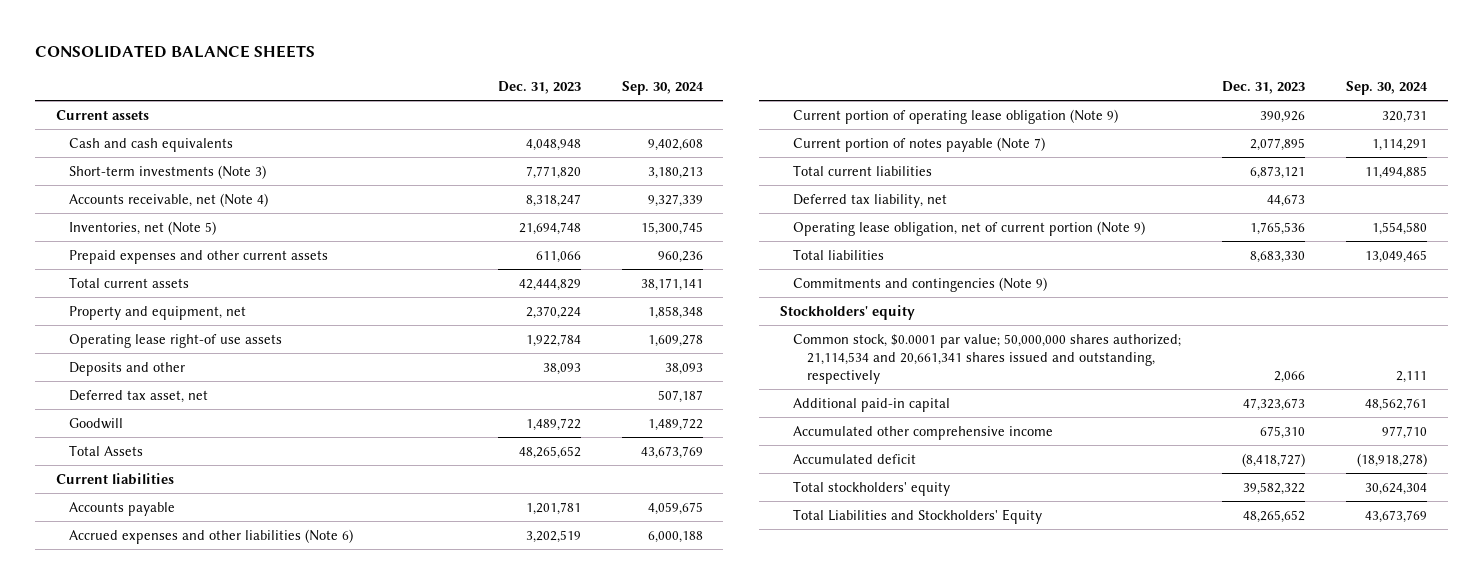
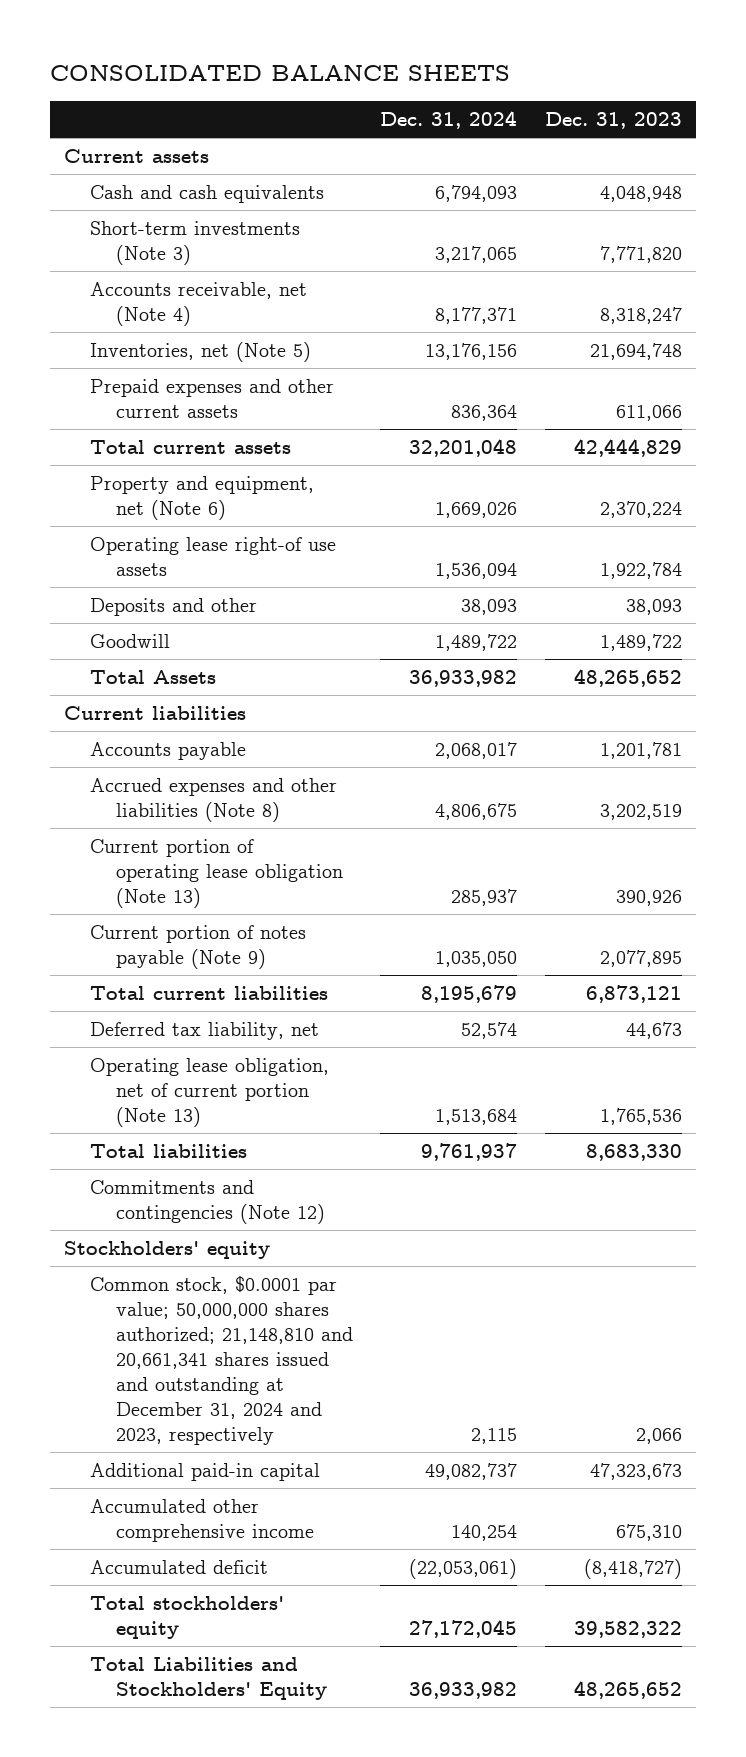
- | Dec. 31, 2023 | Sep. 30, 2024
+ | Dec. 31, 2024 | Dec. 31, 2023
- Property and equipment, net | 2,370,224 | 1,858,348
+ Property and equipment, net (Note 6) | 1,669,026 | 2,370,224
- Deferred tax asset, net | | 507,187
- Accrued expenses and other liabilities (Note 6) | 3,202,519 | 6,000,188
- Current portion of operating lease obligation (Note 9) | 390,926 | 320,731
- Current portion of notes payable (Note 7) | 2,077,895 | 1,114,291
+ Accrued expenses and other liabilities (Note 8) | 4,806,675 | 3,202,519
+ Current portion of operating lease obligation (Note 13) | 285,937 | 390,926
+ Current portion of notes payable (Note 9) | 1,035,050 | 2,077,895
- Operating lease obligation, net of current portion (Note 9) | 1,765,536 | 1,554,580
+ Operating lease obligation, net of current portion (Note 13) | 1,513,684 | 1,765,536
- Commitments and contingencies (Note 9)
+ Commitments and contingencies (Note 12)
- Common stock, $0.0001 par value; 50,000,000 shares authorized; 21,114,534 and 20,661,341 shares issued and outstanding, respectively | 2,066 | 2,111
+ Common stock, $0.0001 par value; 50,000,000 shares authorized; 21,148,810 and 20,661,341 shares issued and outstanding at December 31, 2024 and 2023, respectively | 2,115 | 2,066

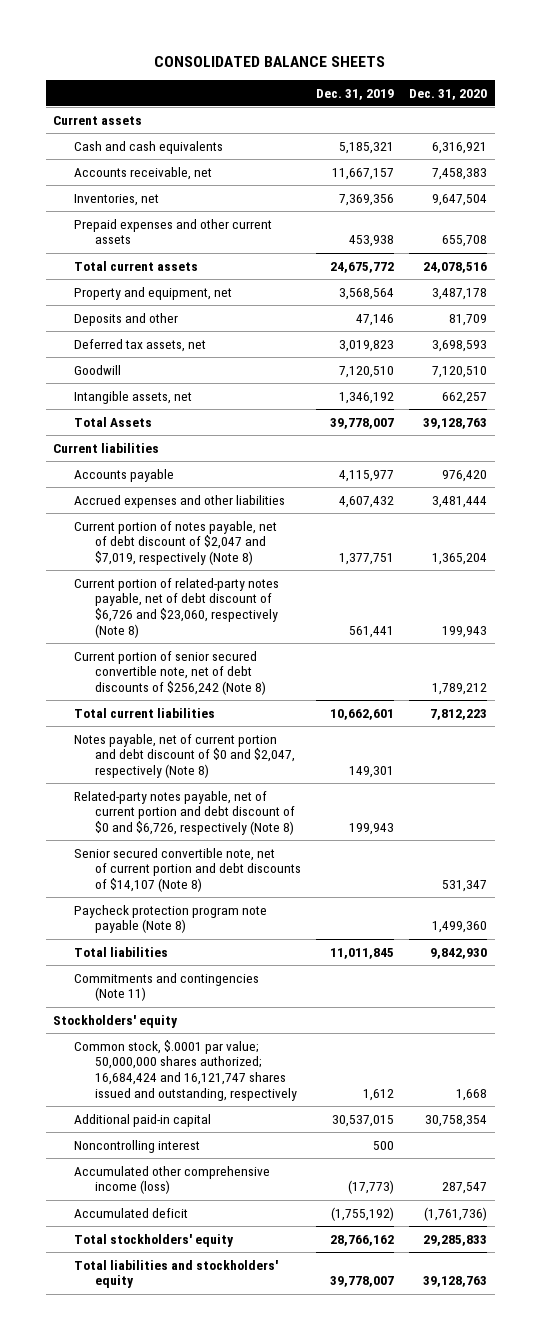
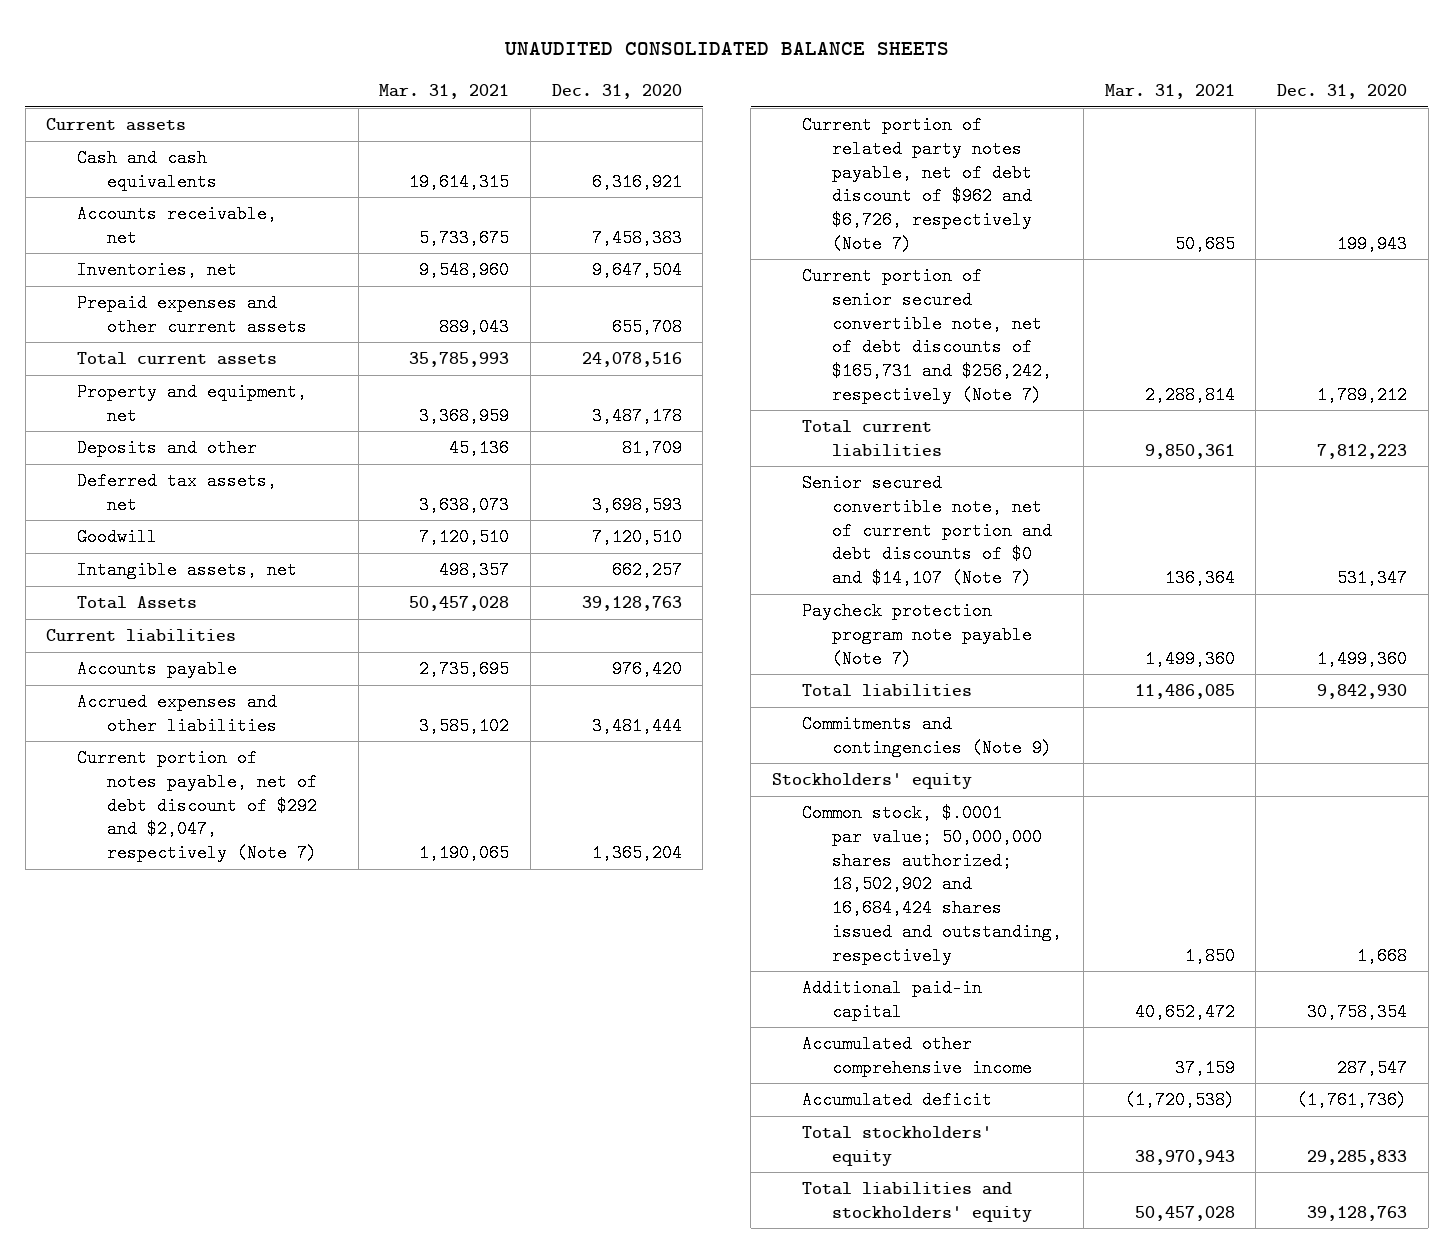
- CONSOLIDATED BALANCE SHEETS
+ UNAUDITED CONSOLIDATED BALANCE SHEETS
- | Dec. 31, 2019 | Dec. 31, 2020
+ | Mar. 31, 2021 | Dec. 31, 2020
- Current portion of notes payable, net of debt discount of $2,047 and $7,019, respectively (Note 8) | 1,377,751 | 1,365,204
- Current portion of related-party notes payable, net of debt discount of $6,726 and $23,060, respectively (Note 8) | 561,441 | 199,943
- Current portion of senior secured convertible note, net of debt discounts of $256,242 (Note 8) | | 1,789,212
+ Current portion of notes payable, net of debt discount of $292 and $2,047, respectively (Note 7) | 1,190,065 | 1,365,204
+ Current portion of related party notes payable, net of debt discount of $962 and $6,726, respectively (Note 7) | 50,685 | 199,943
+ Current portion of senior secured convertible note, net of debt discounts of $165,731 and $256,242, respectively (Note 7) | 2,288,814 | 1,789,212
- Notes payable, net of current portion and debt discount of $0 and $2,047, respectively (Note 8) | 149,301 |
- Related-party notes payable, net of current portion and debt discount of $0 and $6,726, respectively (Note 8) | 199,943 |
- Senior secured convertible note, net of current portion and debt discounts of $14,107 (Note 8) | | 531,347
- Paycheck protection program note payable (Note 8) | | 1,499,360
+ Senior secured convertible note, net of current portion and debt discounts of $0 and $14,107 (Note 7) | 136,364 | 531,347
+ Paycheck protection program note payable (Note 7) | 1,499,360 | 1,499,360
- Commitments and contingencies (Note 11)
+ Commitments and contingencies (Note 9)
- Common stock, $.0001 par value; 50,000,000 shares authorized; 16,684,424 and 16,121,747 shares issued and outstanding, respectively | 1,612 | 1,668
+ Common stock, $.0001 par value; 50,000,000 shares authorized; 18,502,902 and 16,684,424 shares issued and outstanding, respectively | 1,850 | 1,668
- Noncontrolling interest | 500 |
- Accumulated other comprehensive income (loss) | (17,773) | 287,547
+ Accumulated other comprehensive income | 37,159 | 287,547

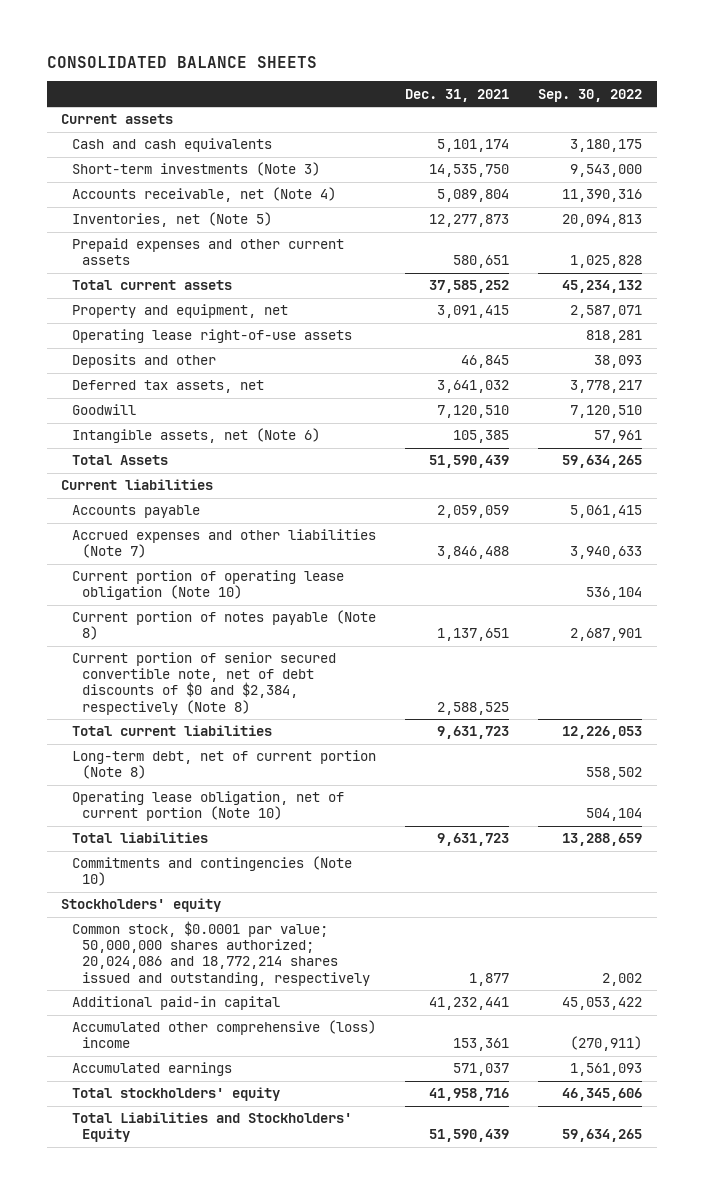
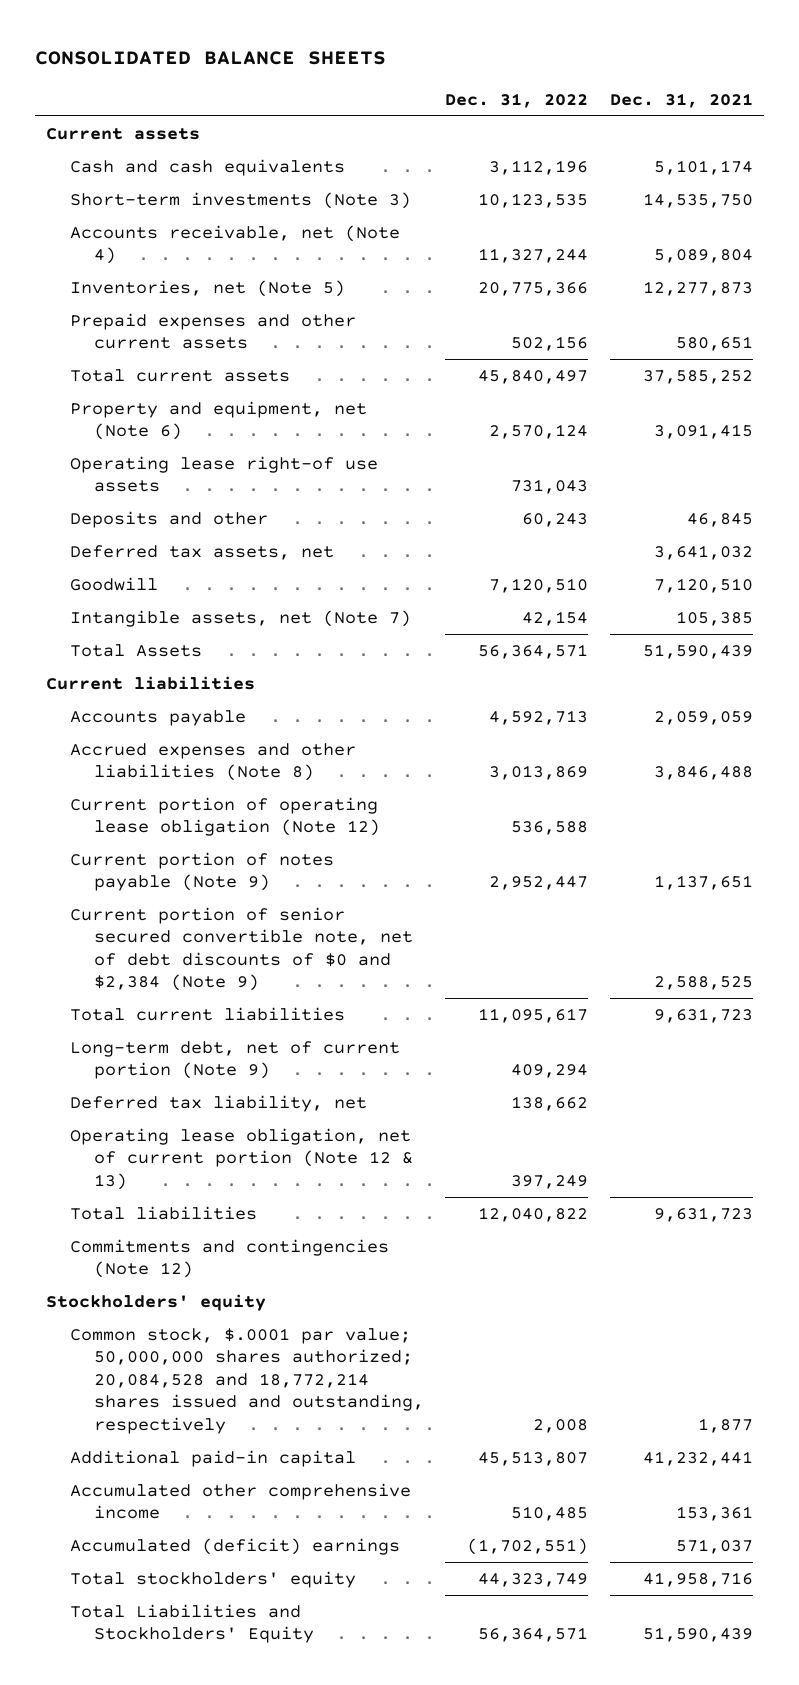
- | Dec. 31, 2021 | Sep. 30, 2022
+ | Dec. 31, 2022 | Dec. 31, 2021
- Property and equipment, net | 3,091,415 | 2,587,071
- Operating lease right-of-use assets | | 818,281
+ Property and equipment, net (Note 6) | 2,570,124 | 3,091,415
+ Operating lease right-of use assets | 731,043 |
- Intangible assets, net (Note 6) | 105,385 | 57,961
+ Intangible assets, net (Note 7) | 42,154 | 105,385
- Accrued expenses and other liabilities (Note 7) | 3,846,488 | 3,940,633
- Current portion of operating lease obligation (Note 10) | | 536,104
- Current portion of notes payable (Note 8) | 1,137,651 | 2,687,901
- Current portion of senior secured convertible note, net of debt discounts of $0 and $2,384, respectively (Note 8) | 2,588,525 |
+ Accrued expenses and other liabilities (Note 8) | 3,013,869 | 3,846,488
+ Current portion of operating lease obligation (Note 12) | 536,588 |
+ Current portion of notes payable (Note 9) | 2,952,447 | 1,137,651
+ Current portion of senior secured convertible note, net of debt discounts of $0 and $2,384 (Note 9) | | 2,588,525
- Long-term debt, net of current portion (Note 8) | | 558,502
- Operating lease obligation, net of current portion (Note 10) | | 504,104
+ Long-term debt, net of current portion (Note 9) | 409,294 |
+ Deferred tax liability, net | 138,662 |
+ Operating lease obligation, net of current portion (Note 12 & 13) | 397,249 |
- Commitments and contingencies (Note 10)
+ Commitments and contingencies (Note 12)
- Common stock, $0.0001 par value; 50,000,000 shares authorized; 20,024,086 and 18,772,214 shares issued and outstanding, respectively | 1,877 | 2,002
+ Common stock, $.0001 par value; 50,000,000 shares authorized; 20,084,528 and 18,772,214 shares issued and outstanding, respectively | 2,008 | 1,877
- Accumulated other comprehensive (loss) income | 153,361 | (270,911)
- Accumulated earnings | 571,037 | 1,561,093
+ Accumulated other comprehensive income | 510,485 | 153,361
+ Accumulated (deficit) earnings | (1,702,551) | 571,037

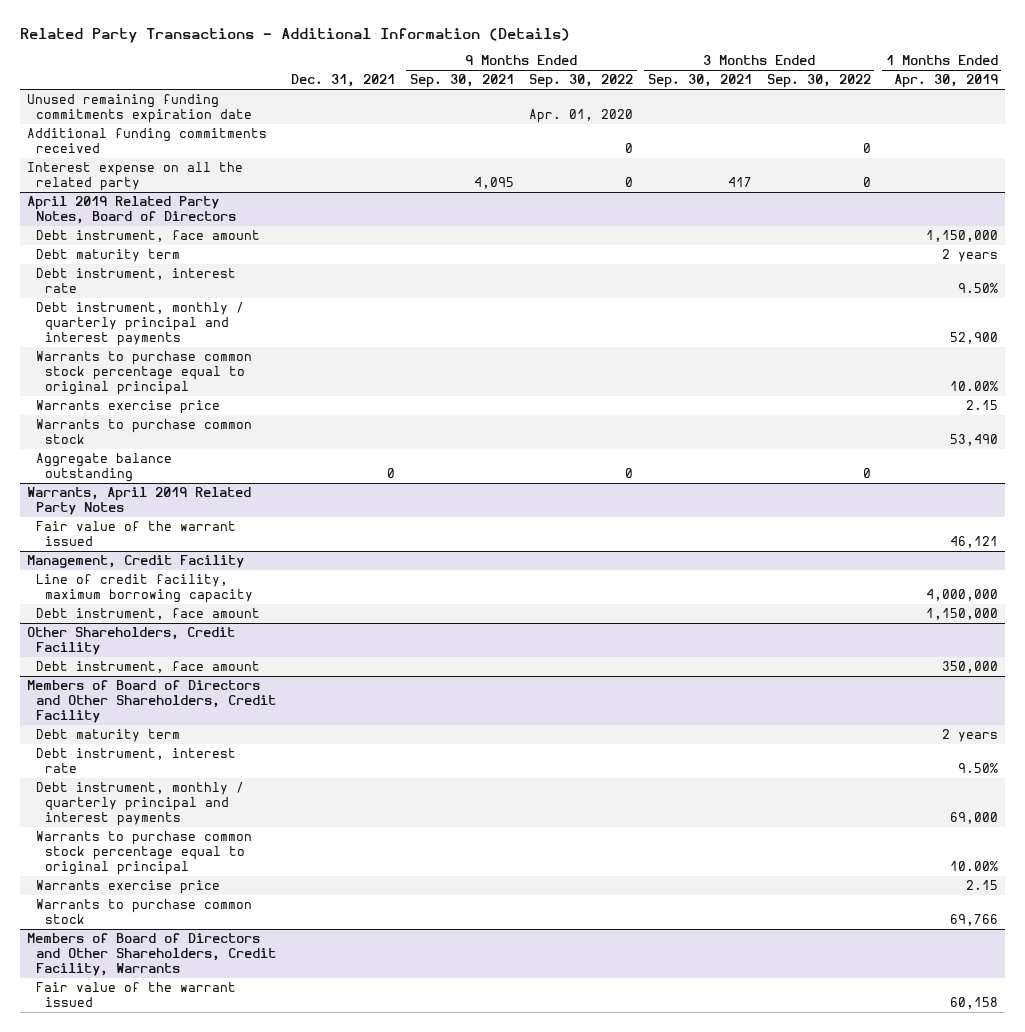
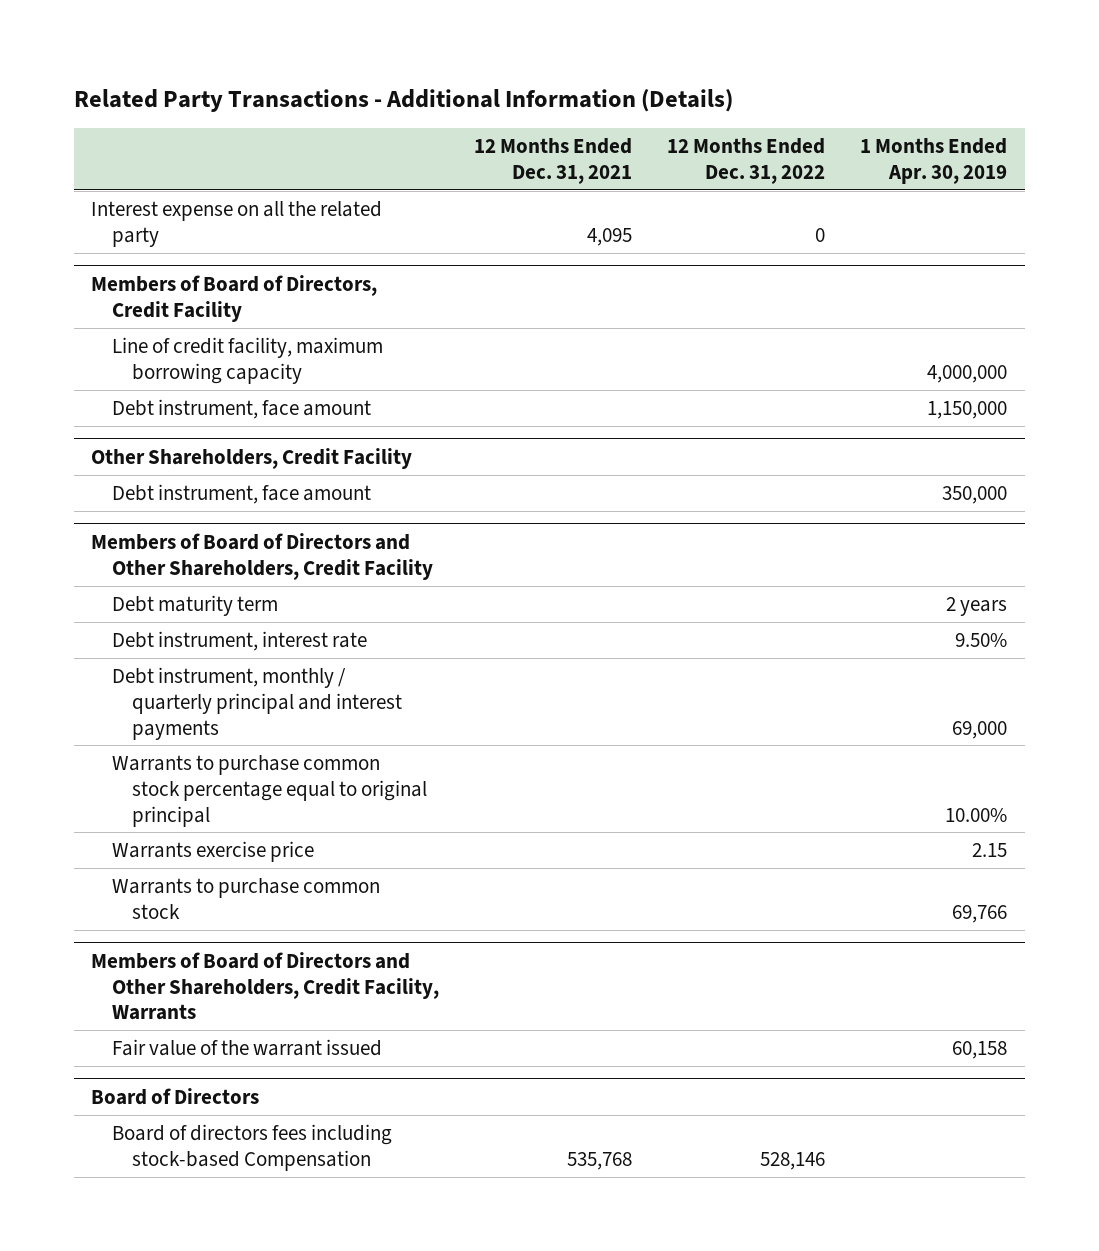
- | Dec. 31, 2021 | 9 Months Ended Sep. 30, 2021 | 9 Months Ended Sep. 30, 2022 | 3 Months Ended Sep. 30, 2021 | 3 Months Ended Sep. 30, 2022 | 1 Months Ended Apr. 30, 2019
+ | 12 Months Ended Dec. 31, 2021 | 12 Months Ended Dec. 31, 2022 | 1 Months Ended Apr. 30, 2019
- Unused remaining funding commitments expiration date | | | Apr. 01, 2020 | | |
- Additional funding commitments received | | | 0 | | 0 |
- April 2019 Related Party Notes, Board of Directors
- Debt instrument, face amount | | | | | | 1,150,000
- Debt maturity term | | | | | | 2 years
- Debt instrument, interest rate | | | | | | 9.50%
- Debt instrument, monthly / quarterly principal and interest payments | | | | | | 52,900
- Warrants to purchase common stock percentage equal to original principal | | | | | | 10.00%
- Warrants exercise price | | | | | | 2.15
- Warrants to purchase common stock | | | | | | 53,490
- Aggregate balance outstanding | 0 | | 0 | | 0 |
- Warrants, April 2019 Related Party Notes
- Fair value of the warrant issued | | | | | | 46,121
- Management, Credit Facility
+ Members of Board of Directors, Credit Facility
+ Board of Directors
+ Board of directors fees including stock-based Compensation | 535,768 | 528,146 |

